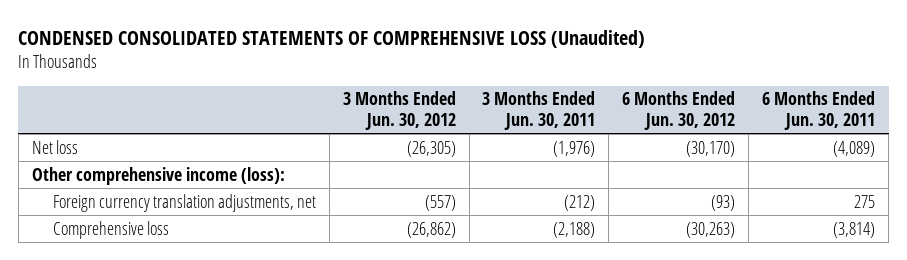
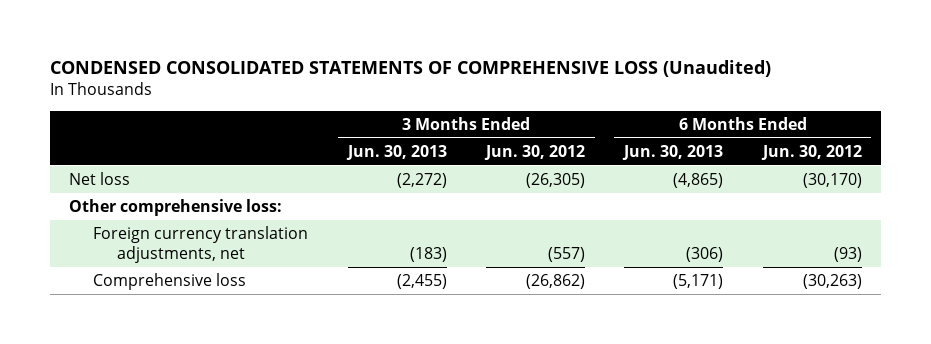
- | 3 Months Ended Jun. 30, 2012 | 3 Months Ended Jun. 30, 2011 | 6 Months Ended Jun. 30, 2012 | 6 Months Ended Jun. 30, 2011
+ | 3 Months Ended Jun. 30, 2013 | 3 Months Ended Jun. 30, 2012 | 6 Months Ended Jun. 30, 2013 | 6 Months Ended Jun. 30, 2012
- Other comprehensive income (loss):
+ Other comprehensive loss:

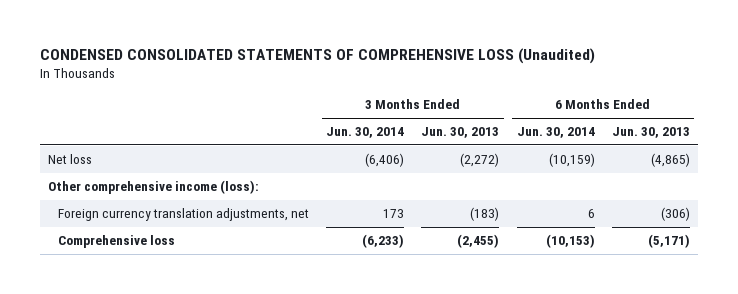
- | 3 Months Ended Jun. 30, 2013 | 3 Months Ended Jun. 30, 2012 | 6 Months Ended Jun. 30, 2013 | 6 Months Ended Jun. 30, 2012
+ | 3 Months Ended Jun. 30, 2014 | 3 Months Ended Jun. 30, 2013 | 6 Months Ended Jun. 30, 2014 | 6 Months Ended Jun. 30, 2013
- Other comprehensive loss:
+ Other comprehensive income (loss):

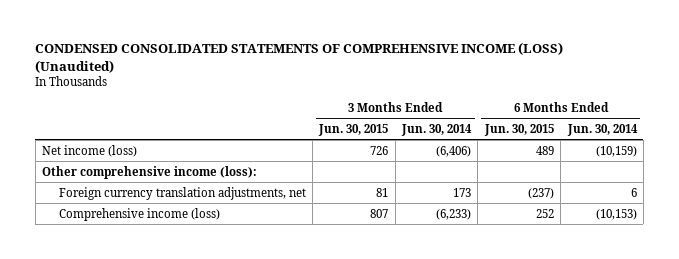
- CONDENSED CONSOLIDATED STATEMENTS OF COMPREHENSIVE LOSS (Unaudited)
+ CONDENSED CONSOLIDATED STATEMENTS OF COMPREHENSIVE INCOME (LOSS) (Unaudited)
- | 3 Months Ended Jun. 30, 2014 | 3 Months Ended Jun. 30, 2013 | 6 Months Ended Jun. 30, 2014 | 6 Months Ended Jun. 30, 2013
+ | 3 Months Ended Jun. 30, 2015 | 3 Months Ended Jun. 30, 2014 | 6 Months Ended Jun. 30, 2015 | 6 Months Ended Jun. 30, 2014
- Net loss | (6,406) | (2,272) | (10,159) | (4,865)
+ Net income (loss) | 726 | (6,406) | 489 | (10,159)
- Comprehensive loss | (6,233) | (2,455) | (10,153) | (5,171)
+ Comprehensive income (loss) | 807 | (6,233) | 252 | (10,153)

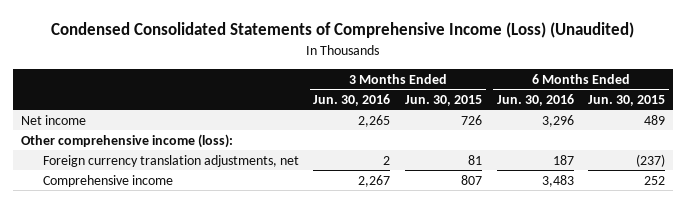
- CONDENSED CONSOLIDATED STATEMENTS OF COMPREHENSIVE INCOME (LOSS) (Unaudited)
+ Condensed Consolidated Statements of Comprehensive Income (Loss) (Unaudited)
- | 3 Months Ended Jun. 30, 2015 | 3 Months Ended Jun. 30, 2014 | 6 Months Ended Jun. 30, 2015 | 6 Months Ended Jun. 30, 2014
+ | 3 Months Ended Jun. 30, 2016 | 3 Months Ended Jun. 30, 2015 | 6 Months Ended Jun. 30, 2016 | 6 Months Ended Jun. 30, 2015
- Net income (loss) | 726 | (6,406) | 489 | (10,159)
+ Net income | 2,265 | 726 | 3,296 | 489
- Comprehensive income (loss) | 807 | (6,233) | 252 | (10,153)
+ Comprehensive income | 2,267 | 807 | 3,483 | 252

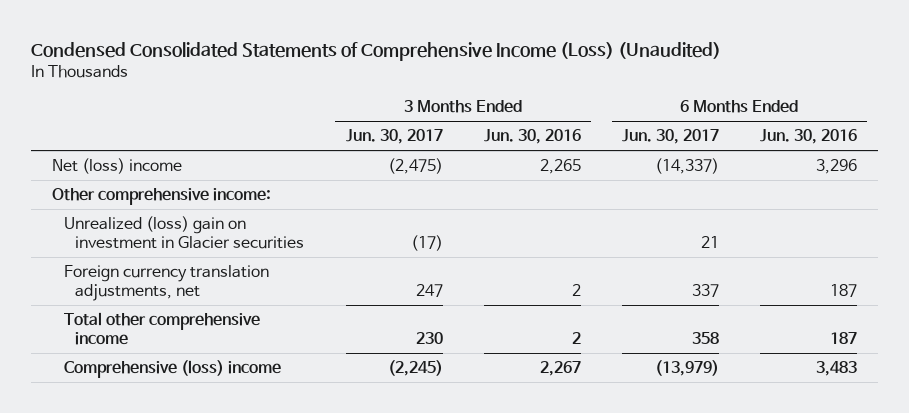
- | 3 Months Ended Jun. 30, 2016 | 3 Months Ended Jun. 30, 2015 | 6 Months Ended Jun. 30, 2016 | 6 Months Ended Jun. 30, 2015
+ | 3 Months Ended Jun. 30, 2017 | 3 Months Ended Jun. 30, 2016 | 6 Months Ended Jun. 30, 2017 | 6 Months Ended Jun. 30, 2016
- Net income | 2,265 | 726 | 3,296 | 489
- Other comprehensive income (loss):
+ Net (loss) income | (2,475) | 2,265 | (14,337) | 3,296
+ Other comprehensive income:
+ Unrealized (loss) gain on investment in Glacier securities | (17) | | 21 |
- Comprehensive income | 2,267 | 807 | 3,483 | 252
+ Total other comprehensive income | 230 | 2 | 358 | 187
+ Comprehensive (loss) income | (2,245) | 2,267 | (13,979) | 3,483

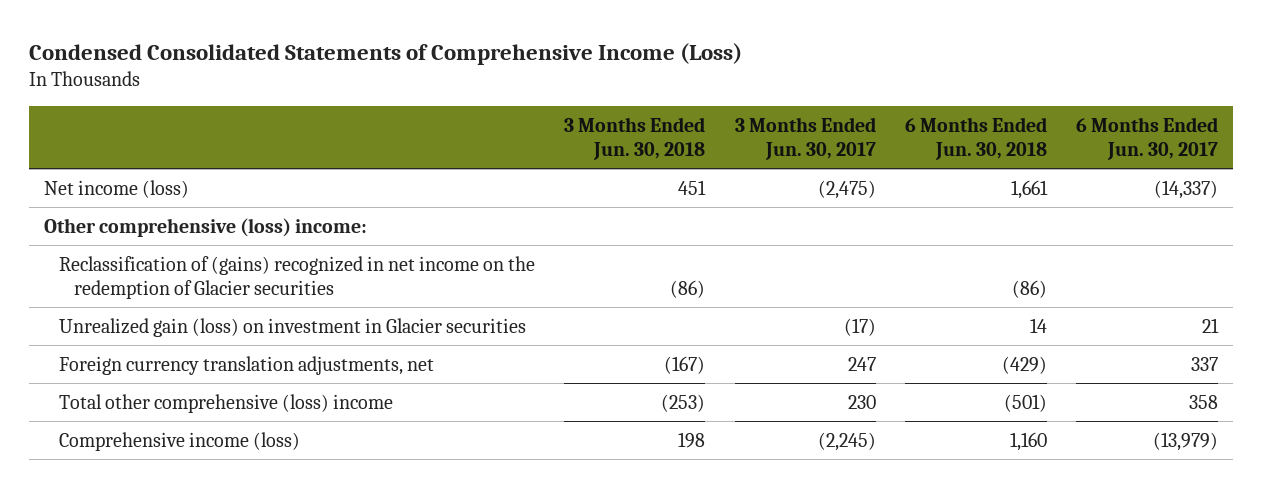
- Condensed Consolidated Statements of Comprehensive Income (Loss) (Unaudited)
+ Condensed Consolidated Statements of Comprehensive Income (Loss)
- | 3 Months Ended Jun. 30, 2017 | 3 Months Ended Jun. 30, 2016 | 6 Months Ended Jun. 30, 2017 | 6 Months Ended Jun. 30, 2016
+ | 3 Months Ended Jun. 30, 2018 | 3 Months Ended Jun. 30, 2017 | 6 Months Ended Jun. 30, 2018 | 6 Months Ended Jun. 30, 2017
- Net (loss) income | (2,475) | 2,265 | (14,337) | 3,296
- Other comprehensive income:
- Unrealized (loss) gain on investment in Glacier securities | (17) | | 21 |
+ Net income (loss) | 451 | (2,475) | 1,661 | (14,337)
+ Other comprehensive (loss) income:
+ Reclassification of (gains) recognized in net income on the redemption of Glacier securities | (86) | | (86) |
+ Unrealized gain (loss) on investment in Glacier securities | | (17) | 14 | 21
- Total other comprehensive income | 230 | 2 | 358 | 187
- Comprehensive (loss) income | (2,245) | 2,267 | (13,979) | 3,483
+ Total other comprehensive (loss) income | (253) | 230 | (501) | 358
+ Comprehensive income (loss) | 198 | (2,245) | 1,160 | (13,979)

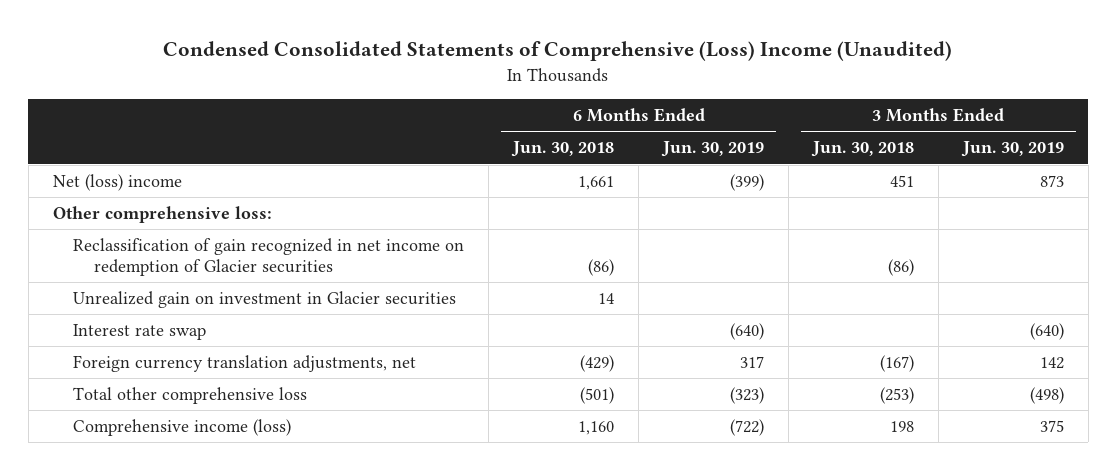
- Condensed Consolidated Statements of Comprehensive Income (Loss)
+ Condensed Consolidated Statements of Comprehensive (Loss) Income (Unaudited)
- | 3 Months Ended Jun. 30, 2018 | 3 Months Ended Jun. 30, 2017 | 6 Months Ended Jun. 30, 2018 | 6 Months Ended Jun. 30, 2017
+ | 6 Months Ended Jun. 30, 2018 | 6 Months Ended Jun. 30, 2019 | 3 Months Ended Jun. 30, 2018 | 3 Months Ended Jun. 30, 2019
- Net income (loss) | 451 | (2,475) | 1,661 | (14,337)
- Other comprehensive (loss) income:
- Reclassification of (gains) recognized in net income on the redemption of Glacier securities | (86) | | (86) |
- Unrealized gain (loss) on investment in Glacier securities | | (17) | 14 | 21
+ Net (loss) income | 1,661 | (399) | 451 | 873
+ Other comprehensive loss:
+ Reclassification of gain recognized in net income on redemption of Glacier securities | (86) | | (86) |
+ Unrealized gain on investment in Glacier securities | 14 | | |
+ Interest rate swap | | (640) | | (640)
- Total other comprehensive (loss) income | (253) | 230 | (501) | 358
+ Total other comprehensive loss | (501) | (323) | (253) | (498)

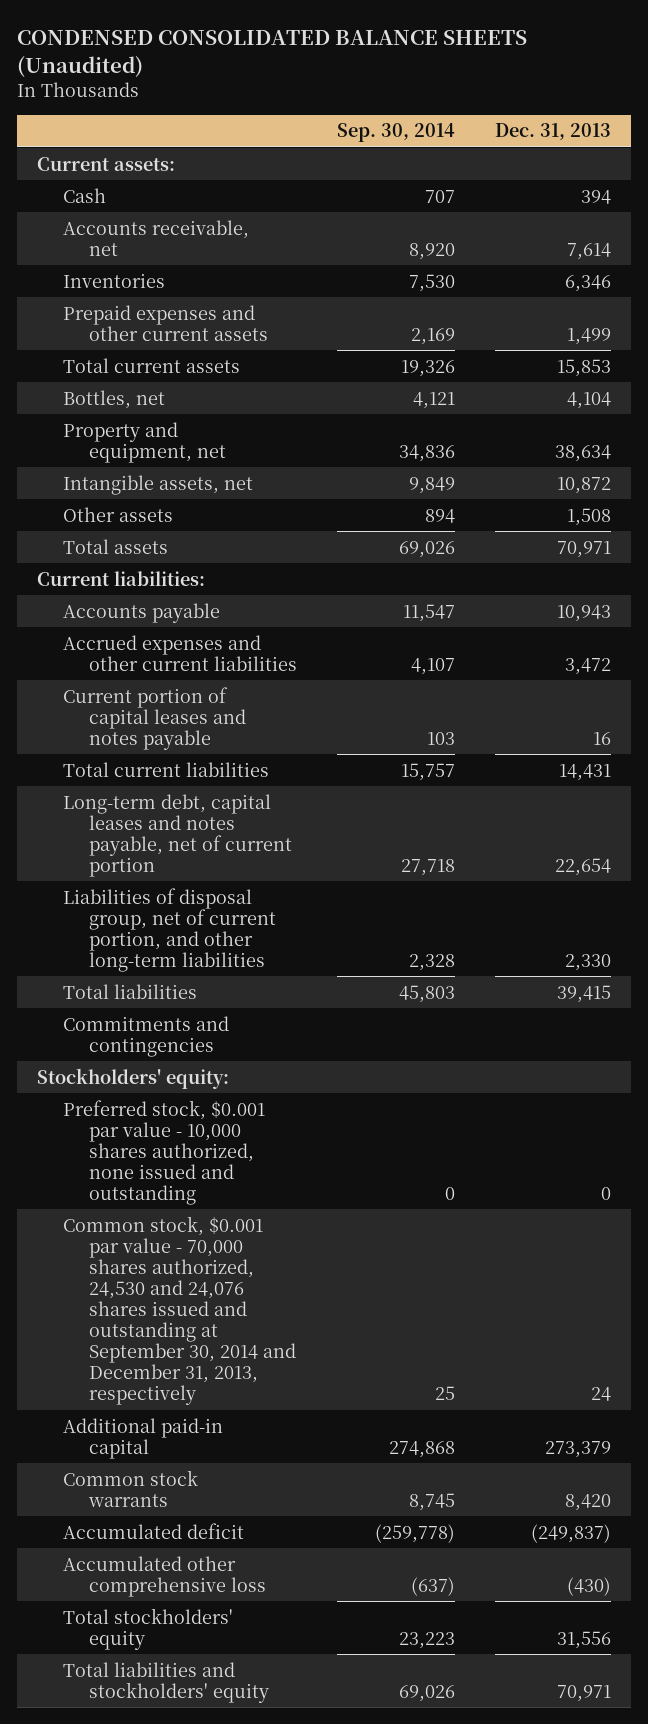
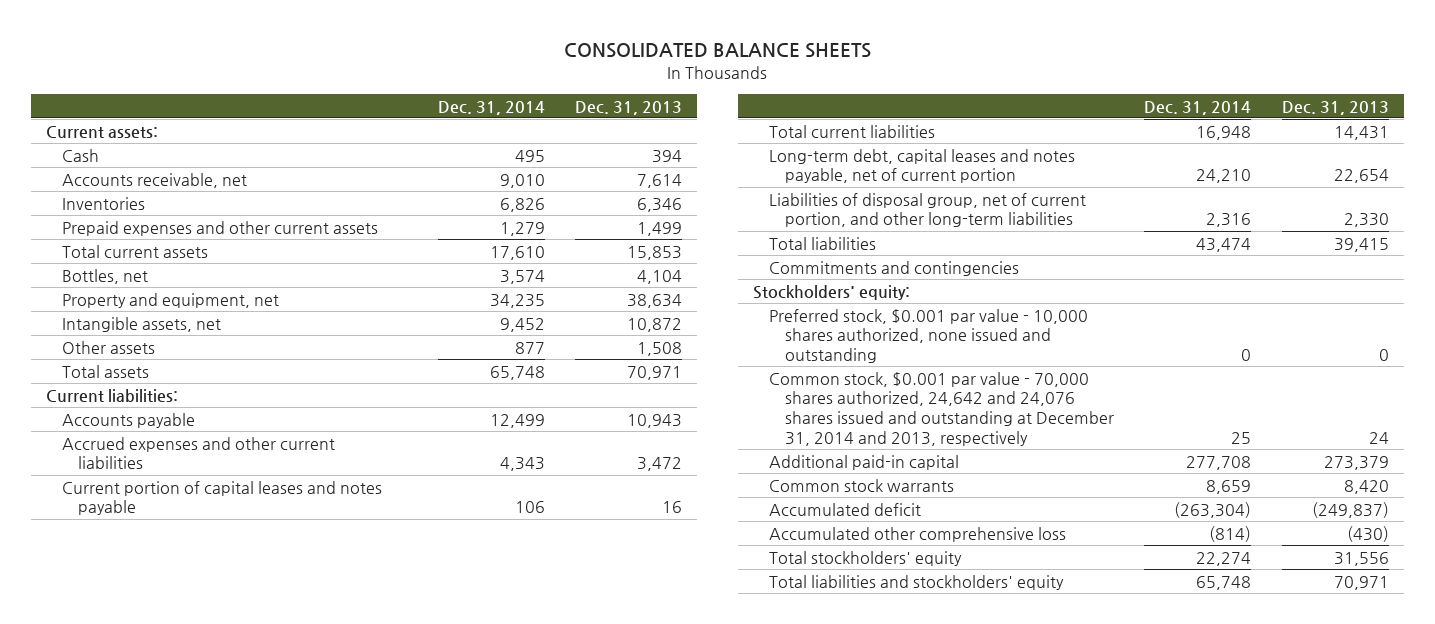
- CONDENSED CONSOLIDATED BALANCE SHEETS (Unaudited)
+ CONSOLIDATED BALANCE SHEETS
- | Sep. 30, 2014 | Dec. 31, 2013
+ | Dec. 31, 2014 | Dec. 31, 2013
- Common stock, $0.001 par value - 70,000 shares authorized, 24,530 and 24,076 shares issued and outstanding at September 30, 2014 and December 31, 2013, respectively | 25 | 24
+ Common stock, $0.001 par value - 70,000 shares authorized, 24,642 and 24,076 shares issued and outstanding at December 31, 2014 and 2013, respectively | 25 | 24

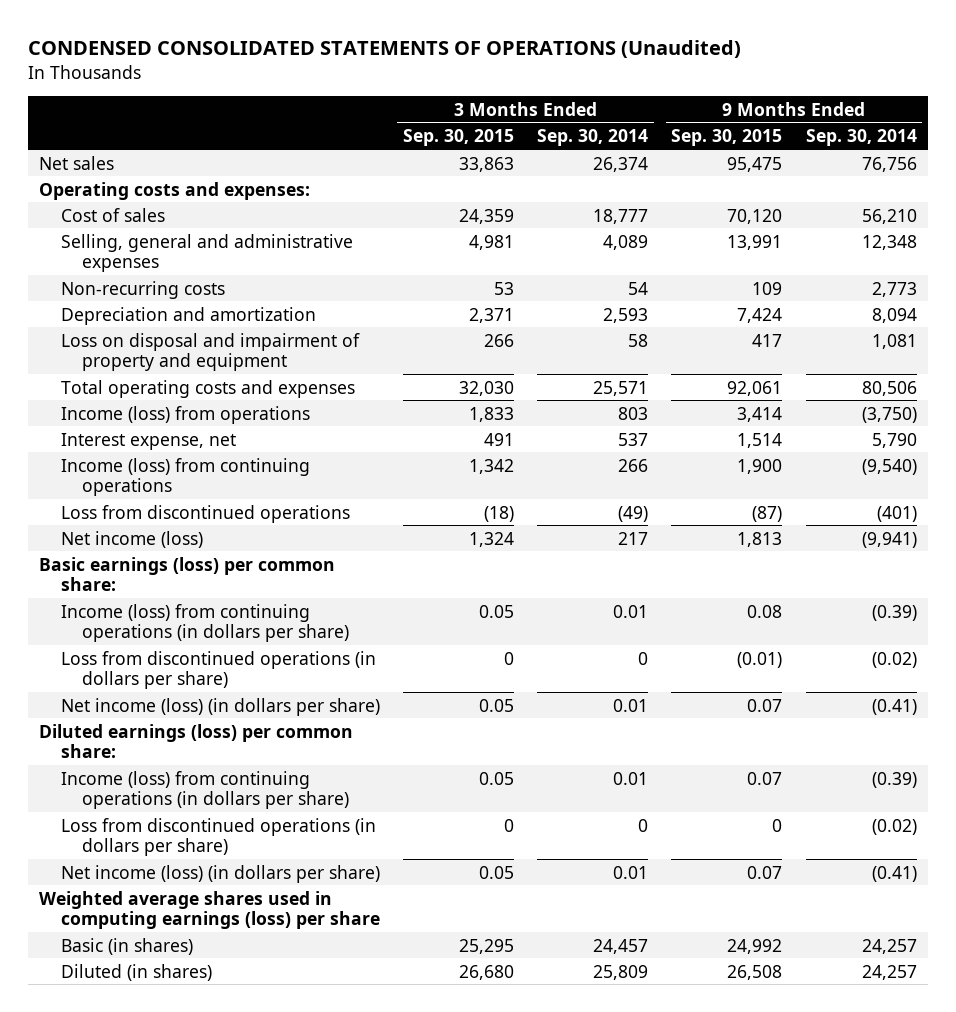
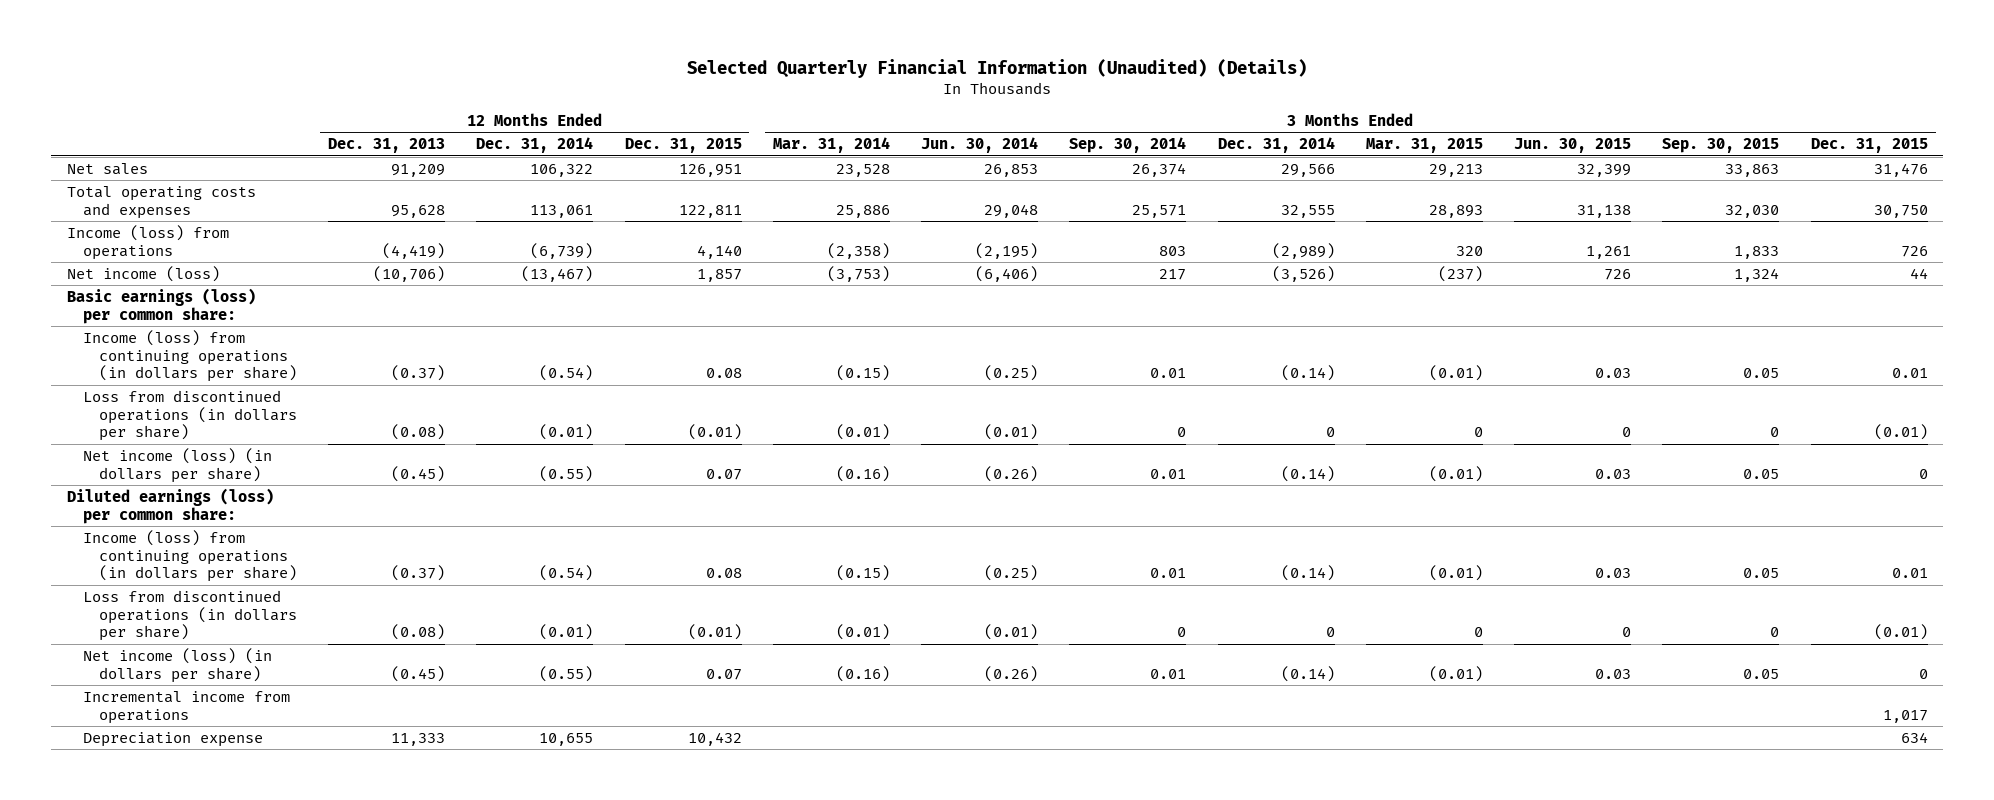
- CONDENSED CONSOLIDATED STATEMENTS OF OPERATIONS (Unaudited)
+ Selected Quarterly Financial Information (Unaudited) (Details)
- | 3 Months Ended Sep. 30, 2015 | 3 Months Ended Sep. 30, 2014 | 9 Months Ended Sep. 30, 2015 | 9 Months Ended Sep. 30, 2014
+ | 12 Months Ended Dec. 31, 2013 | 12 Months Ended Dec. 31, 2014 | 12 Months Ended Dec. 31, 2015 | 3 Months Ended Mar. 31, 2014 | 3 Months Ended Jun. 30, 2014 | 3 Months Ended Sep. 30, 2014 | 3 Months Ended Dec. 31, 2014 | 3 Months Ended Mar. 31, 2015 | 3 Months Ended Jun. 30, 2015 | 3 Months Ended Sep. 30, 2015 | 3 Months Ended Dec. 31, 2015
- Operating costs and expenses:
- Cost of sales | 24,359 | 18,777 | 70,120 | 56,210
- Selling, general and administrative expenses | 4,981 | 4,089 | 13,991 | 12,348
- Non-recurring costs | 53 | 54 | 109 | 2,773
- Depreciation and amortization | 2,371 | 2,593 | 7,424 | 8,094
- Loss on disposal and impairment of property and equipment | 266 | 58 | 417 | 1,081
- Interest expense, net | 491 | 537 | 1,514 | 5,790
- Income (loss) from continuing operations | 1,342 | 266 | 1,900 | (9,540)
- Loss from discontinued operations | (18) | (49) | (87) | (401)
- Weighted average shares used in computing earnings (loss) per share
- Basic (in shares) | 25,295 | 24,457 | 24,992 | 24,257
- Diluted (in shares) | 26,680 | 25,809 | 26,508 | 24,257
+ Incremental income from operations | | | | | | | | | | | 1,017
+ Depreciation expense | 11,333 | 10,655 | 10,432 | | | | | | | | 634

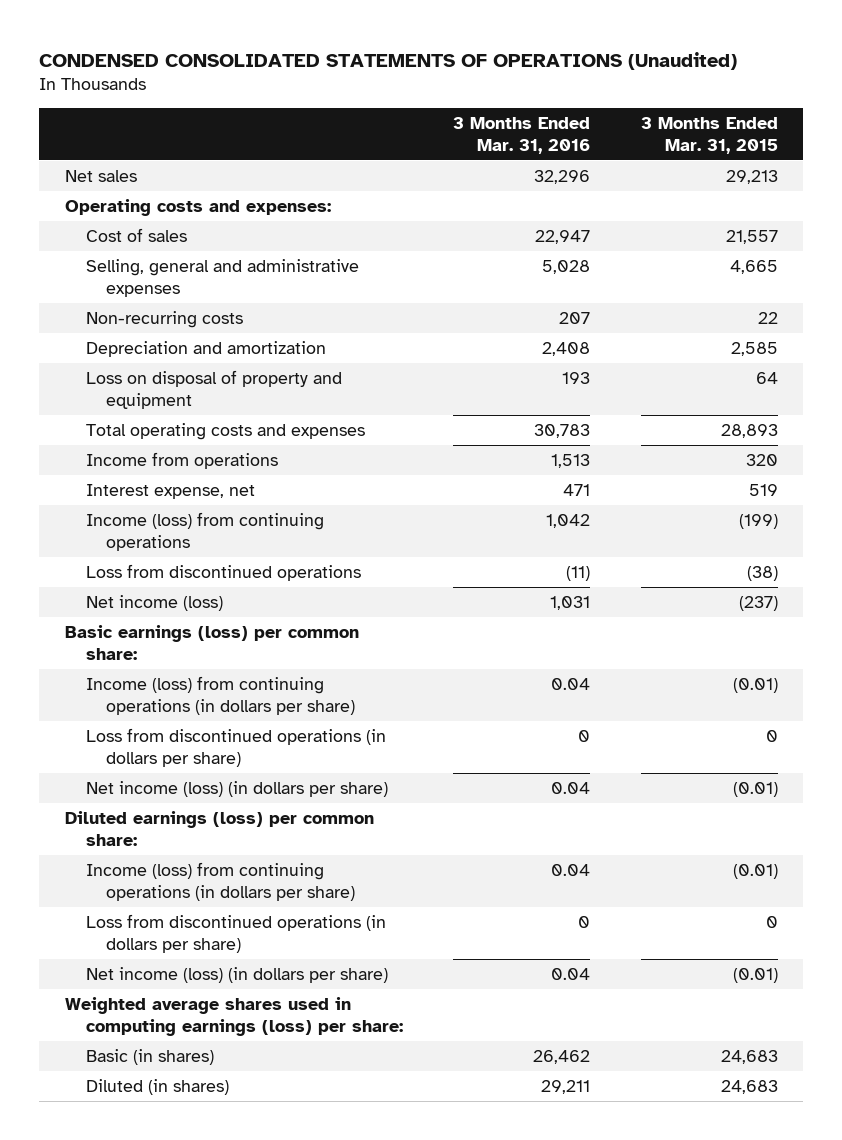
- Selected Quarterly Financial Information (Unaudited) (Details)
+ CONDENSED CONSOLIDATED STATEMENTS OF OPERATIONS (Unaudited)
- | 12 Months Ended Dec. 31, 2013 | 12 Months Ended Dec. 31, 2014 | 12 Months Ended Dec. 31, 2015 | 3 Months Ended Mar. 31, 2014 | 3 Months Ended Jun. 30, 2014 | 3 Months Ended Sep. 30, 2014 | 3 Months Ended Dec. 31, 2014 | 3 Months Ended Mar. 31, 2015 | 3 Months Ended Jun. 30, 2015 | 3 Months Ended Sep. 30, 2015 | 3 Months Ended Dec. 31, 2015
+ | 3 Months Ended Mar. 31, 2016 | 3 Months Ended Mar. 31, 2015
+ Operating costs and expenses:
+ Cost of sales | 22,947 | 21,557
+ Selling, general and administrative expenses | 5,028 | 4,665
+ Non-recurring costs | 207 | 22
+ Depreciation and amortization | 2,408 | 2,585
+ Loss on disposal of property and equipment | 193 | 64
- Income (loss) from operations | (4,419) | (6,739) | 4,140 | (2,358) | (2,195) | 803 | (2,989) | 320 | 1,261 | 1,833 | 726
+ Income from operations | 1,513 | 320
+ Interest expense, net | 471 | 519
+ Income (loss) from continuing operations | 1,042 | (199)
+ Loss from discontinued operations | (11) | (38)
- Incremental income from operations | | | | | | | | | | | 1,017
- Depreciation expense | 11,333 | 10,655 | 10,432 | | | | | | | | 634
+ Weighted average shares used in computing earnings (loss) per share:
+ Basic (in shares) | 26,462 | 24,683
+ Diluted (in shares) | 29,211 | 24,683

